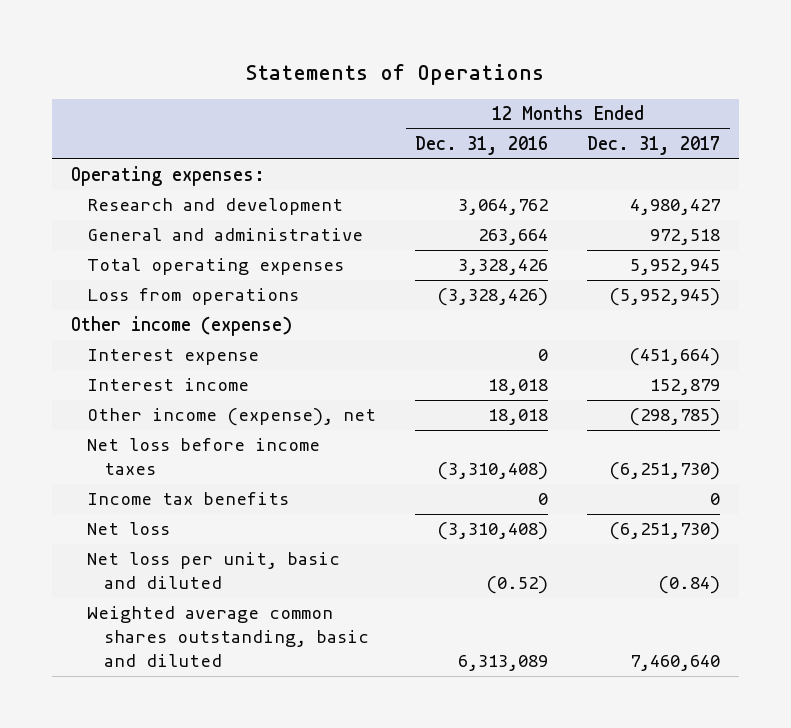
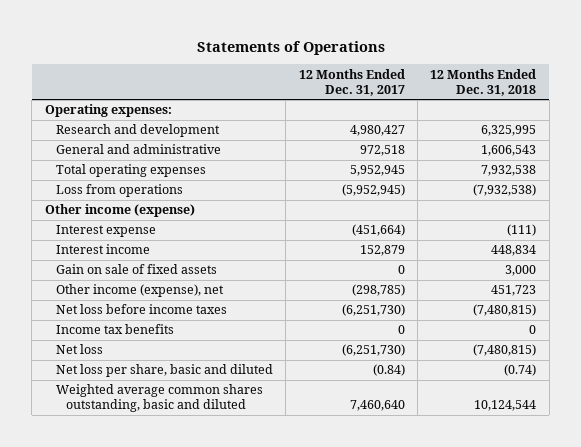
- | 12 Months Ended Dec. 31, 2016 | 12 Months Ended Dec. 31, 2017
+ | 12 Months Ended Dec. 31, 2017 | 12 Months Ended Dec. 31, 2018
+ Gain on sale of fixed assets | 0 | 3,000
- Net loss per unit, basic and diluted | (0.52) | (0.84)
+ Net loss per share, basic and diluted | (0.84) | (0.74)

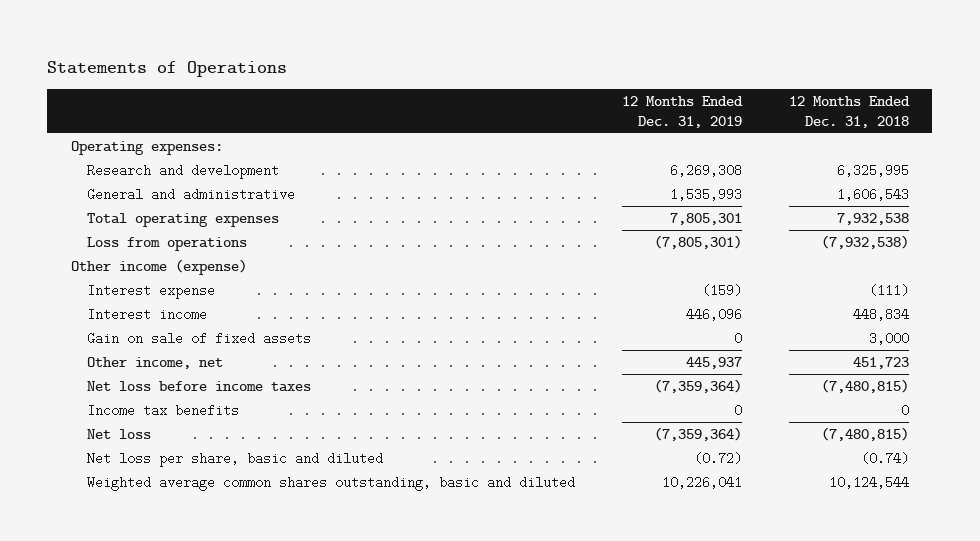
- | 12 Months Ended Dec. 31, 2017 | 12 Months Ended Dec. 31, 2018
+ | 12 Months Ended Dec. 31, 2019 | 12 Months Ended Dec. 31, 2018
- Other income (expense), net | (298,785) | 451,723
+ Other income, net | 445,937 | 451,723

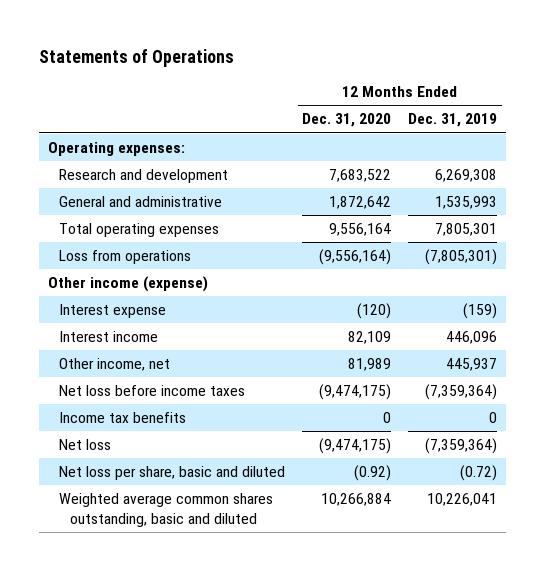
- | 12 Months Ended Dec. 31, 2019 | 12 Months Ended Dec. 31, 2018
+ | 12 Months Ended Dec. 31, 2020 | 12 Months Ended Dec. 31, 2019
- Gain on sale of fixed assets | 0 | 3,000

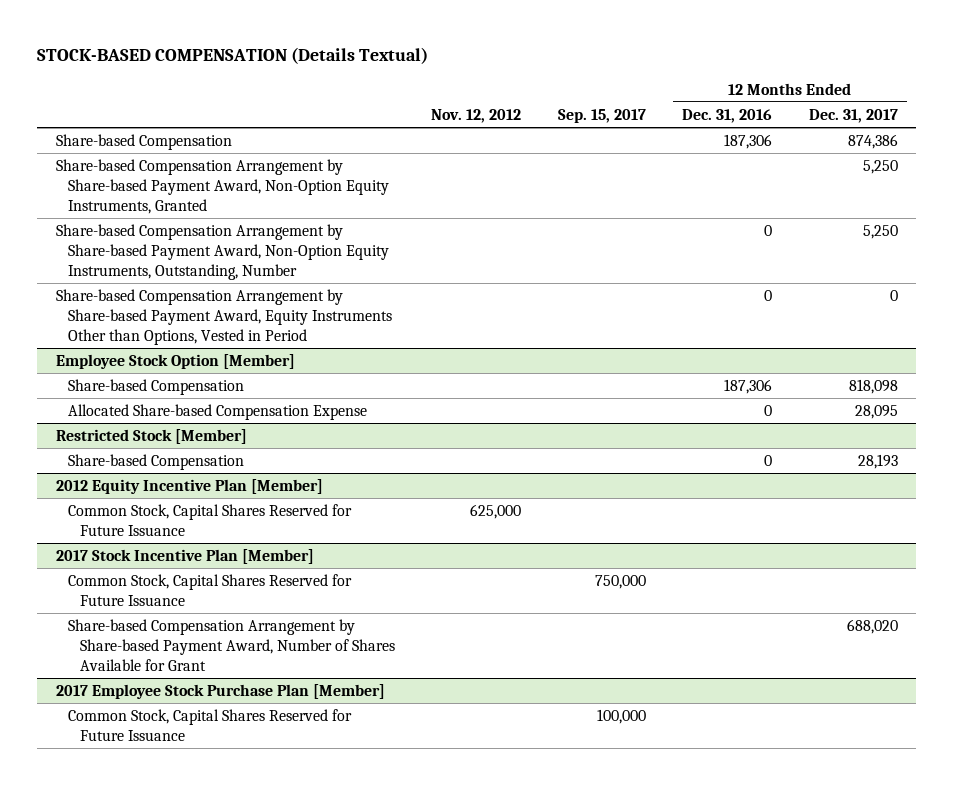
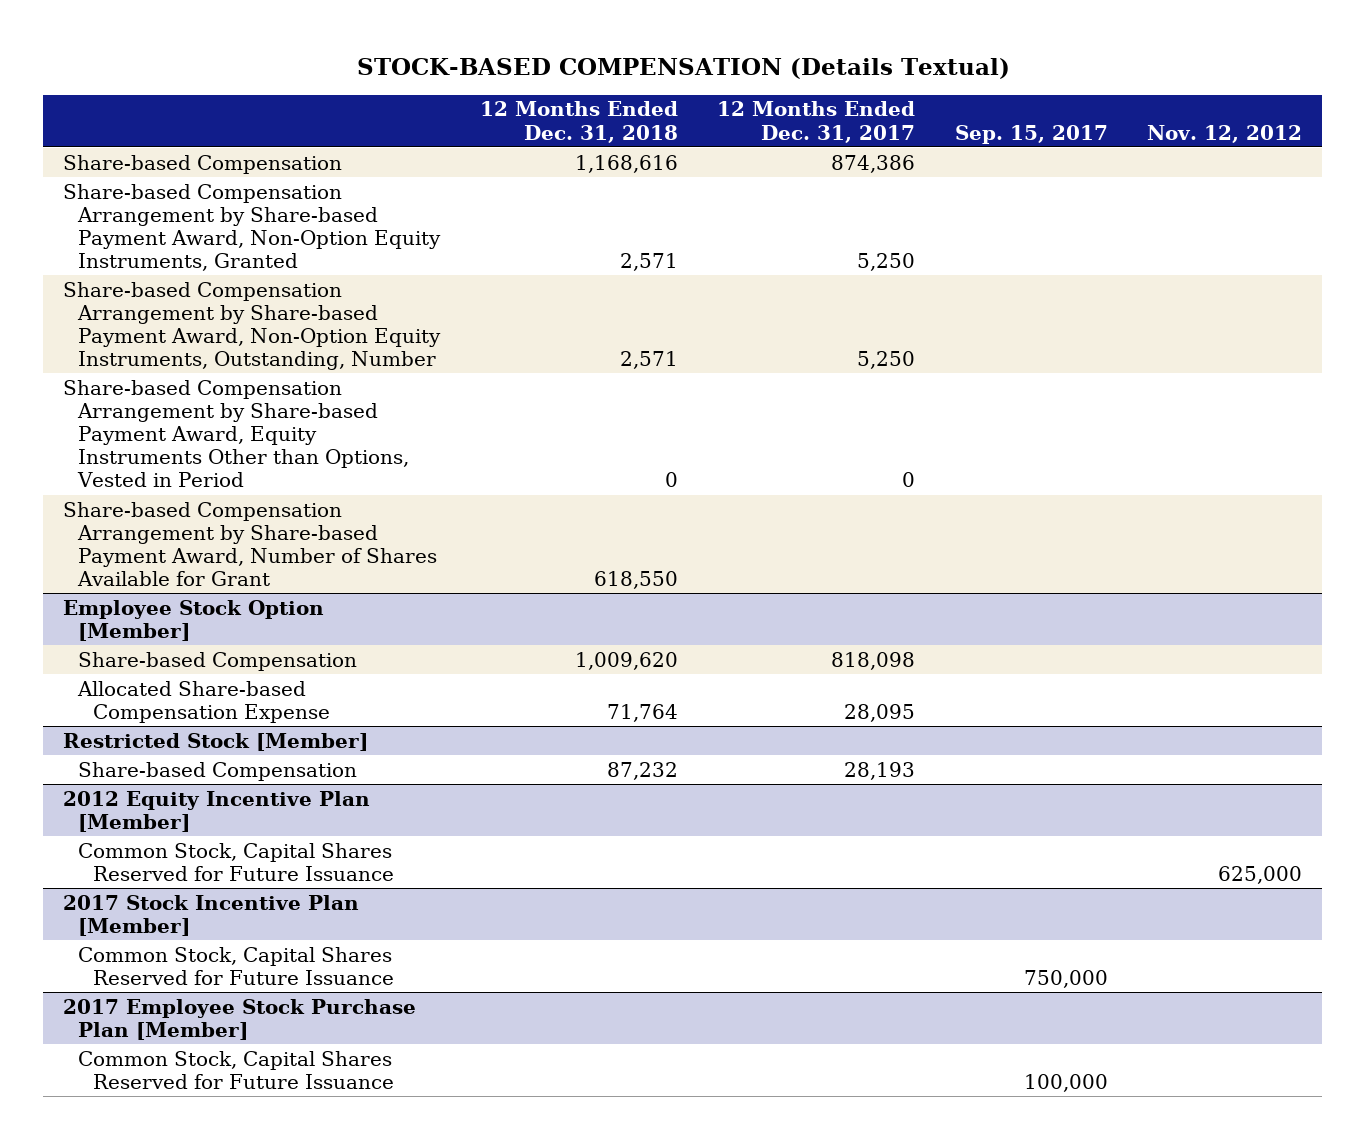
- | Nov. 12, 2012 | Sep. 15, 2017 | 12 Months Ended Dec. 31, 2016 | 12 Months Ended Dec. 31, 2017
+ | 12 Months Ended Dec. 31, 2018 | 12 Months Ended Dec. 31, 2017 | Sep. 15, 2017 | Nov. 12, 2012
+ Share-based Compensation Arrangement by Share-based Payment Award, Number of Shares Available for Grant | 618,550 | | |
@ 2017 Stock Incentive Plan [Member]
- Share-based Compensation Arrangement by Share-based Payment Award, Number of Shares Available for Grant | | | | 688,020

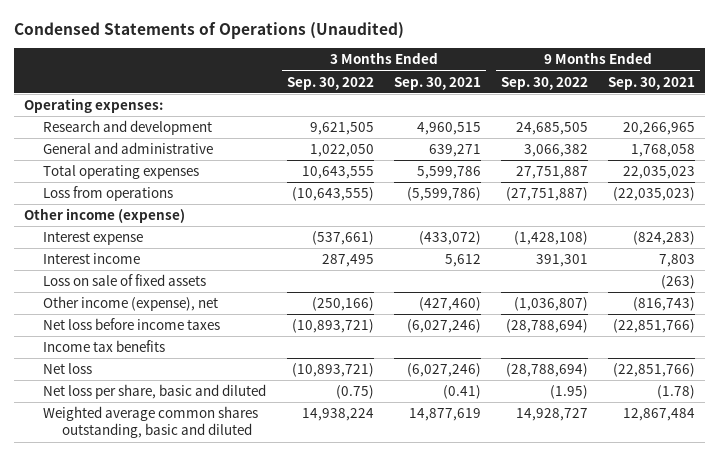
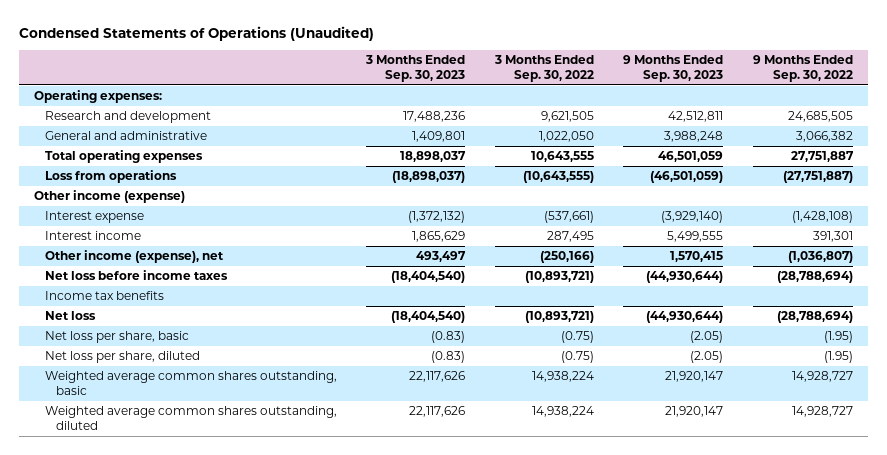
- | 3 Months Ended Sep. 30, 2022 | 3 Months Ended Sep. 30, 2021 | 9 Months Ended Sep. 30, 2022 | 9 Months Ended Sep. 30, 2021
+ | 3 Months Ended Sep. 30, 2023 | 3 Months Ended Sep. 30, 2022 | 9 Months Ended Sep. 30, 2023 | 9 Months Ended Sep. 30, 2022
- Loss on sale of fixed assets | | | | (263)
- Net loss per share, basic and diluted | (0.75) | (0.41) | (1.95) | (1.78)
- Weighted average common shares outstanding, basic and diluted | 14,938,224 | 14,877,619 | 14,928,727 | 12,867,484
+ Net loss per share, basic | (0.83) | (0.75) | (2.05) | (1.95)
+ Net loss per share, diluted | (0.83) | (0.75) | (2.05) | (1.95)
+ Weighted average common shares outstanding, basic | 22,117,626 | 14,938,224 | 21,920,147 | 14,928,727
+ Weighted average common shares outstanding, diluted | 22,117,626 | 14,938,224 | 21,920,147 | 14,928,727

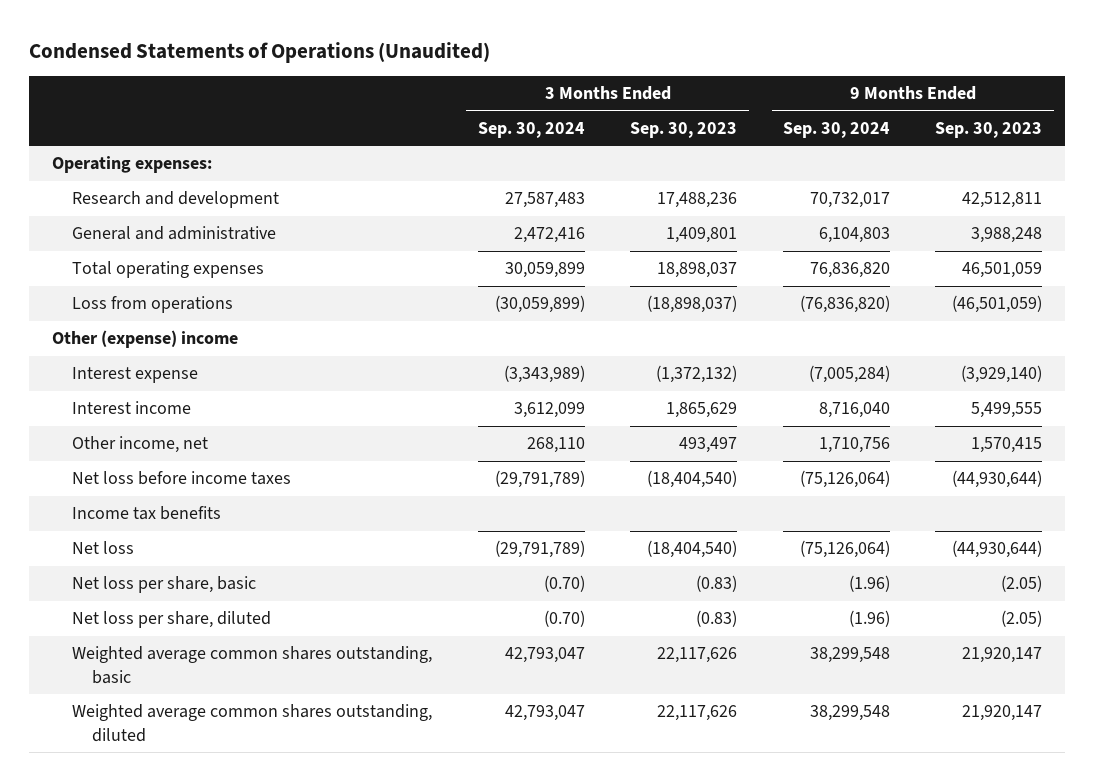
- | 3 Months Ended Sep. 30, 2023 | 3 Months Ended Sep. 30, 2022 | 9 Months Ended Sep. 30, 2023 | 9 Months Ended Sep. 30, 2022
+ | 3 Months Ended Sep. 30, 2024 | 3 Months Ended Sep. 30, 2023 | 9 Months Ended Sep. 30, 2024 | 9 Months Ended Sep. 30, 2023
- Other income (expense)
+ Other (expense) income
- Other income (expense), net | 493,497 | (250,166) | 1,570,415 | (1,036,807)
+ Other income, net | 268,110 | 493,497 | 1,710,756 | 1,570,415

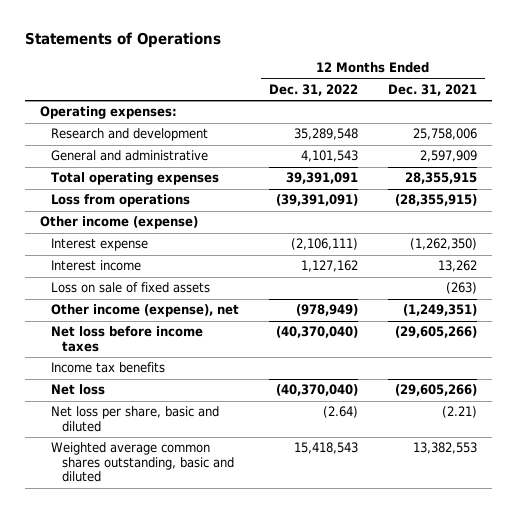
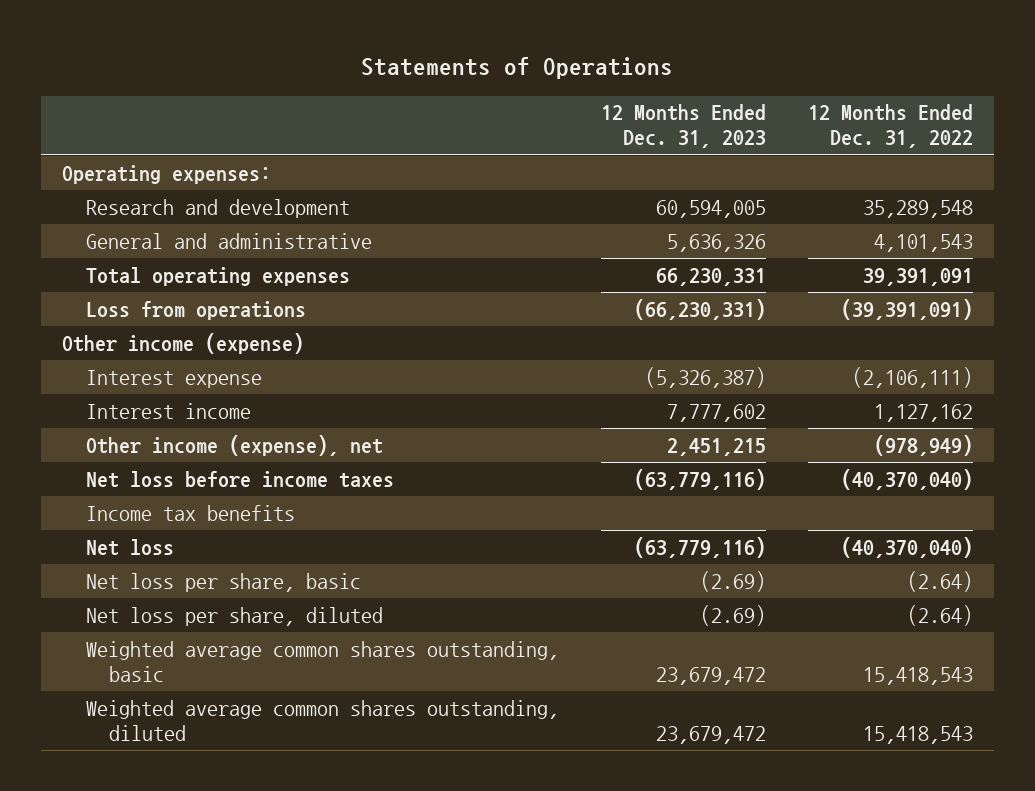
- | 12 Months Ended Dec. 31, 2022 | 12 Months Ended Dec. 31, 2021
+ | 12 Months Ended Dec. 31, 2023 | 12 Months Ended Dec. 31, 2022
- Loss on sale of fixed assets | | (263)
- Net loss per share, basic and diluted | (2.64) | (2.21)
- Weighted average common shares outstanding, basic and diluted | 15,418,543 | 13,382,553
+ Net loss per share, basic | (2.69) | (2.64)
+ Net loss per share, diluted | (2.69) | (2.64)
+ Weighted average common shares outstanding, basic | 23,679,472 | 15,418,543
+ Weighted average common shares outstanding, diluted | 23,679,472 | 15,418,543

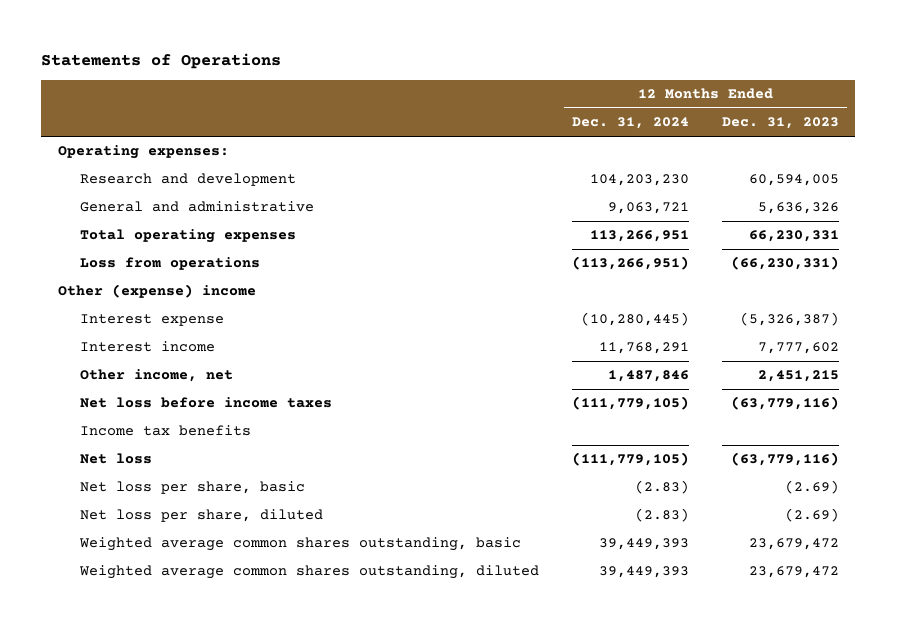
- | 12 Months Ended Dec. 31, 2023 | 12 Months Ended Dec. 31, 2022
+ | 12 Months Ended Dec. 31, 2024 | 12 Months Ended Dec. 31, 2023
- Other income (expense)
+ Other (expense) income
- Other income (expense), net | 2,451,215 | (978,949)
+ Other income, net | 1,487,846 | 2,451,215

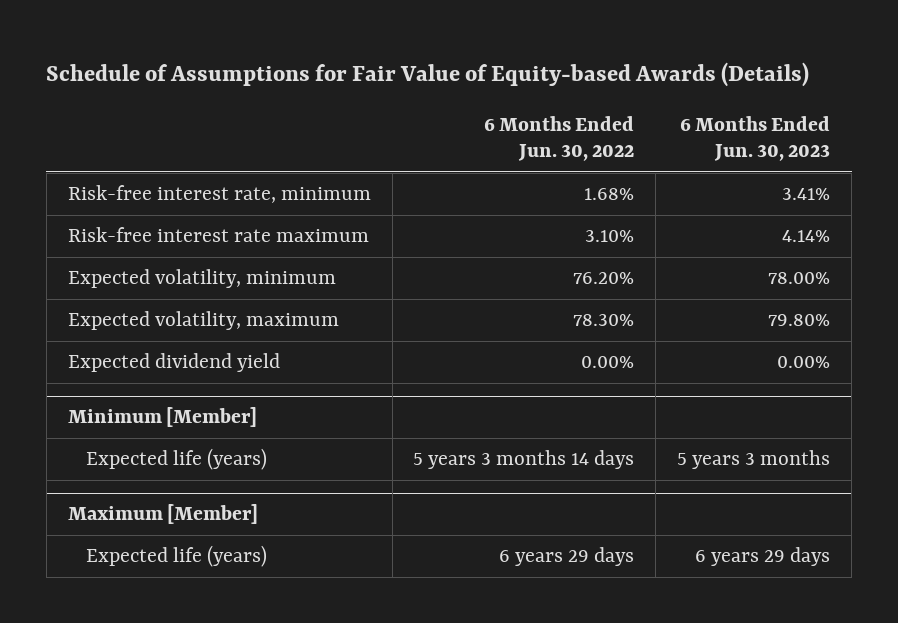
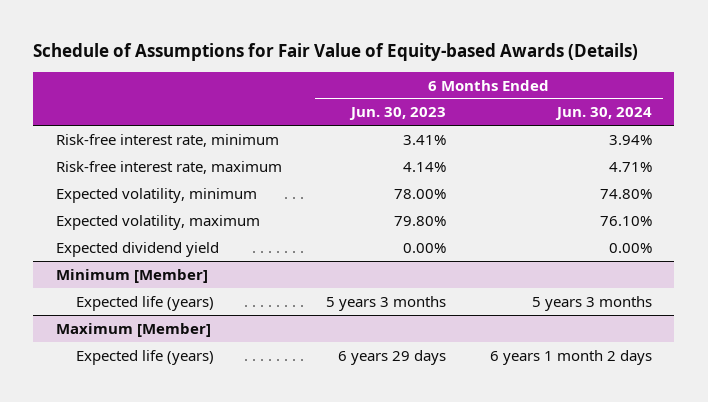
- | 6 Months Ended Jun. 30, 2022 | 6 Months Ended Jun. 30, 2023
+ | 6 Months Ended Jun. 30, 2023 | 6 Months Ended Jun. 30, 2024
- Risk-free interest rate maximum | 3.10% | 4.14%
+ Risk-free interest rate, maximum | 4.14% | 4.71%

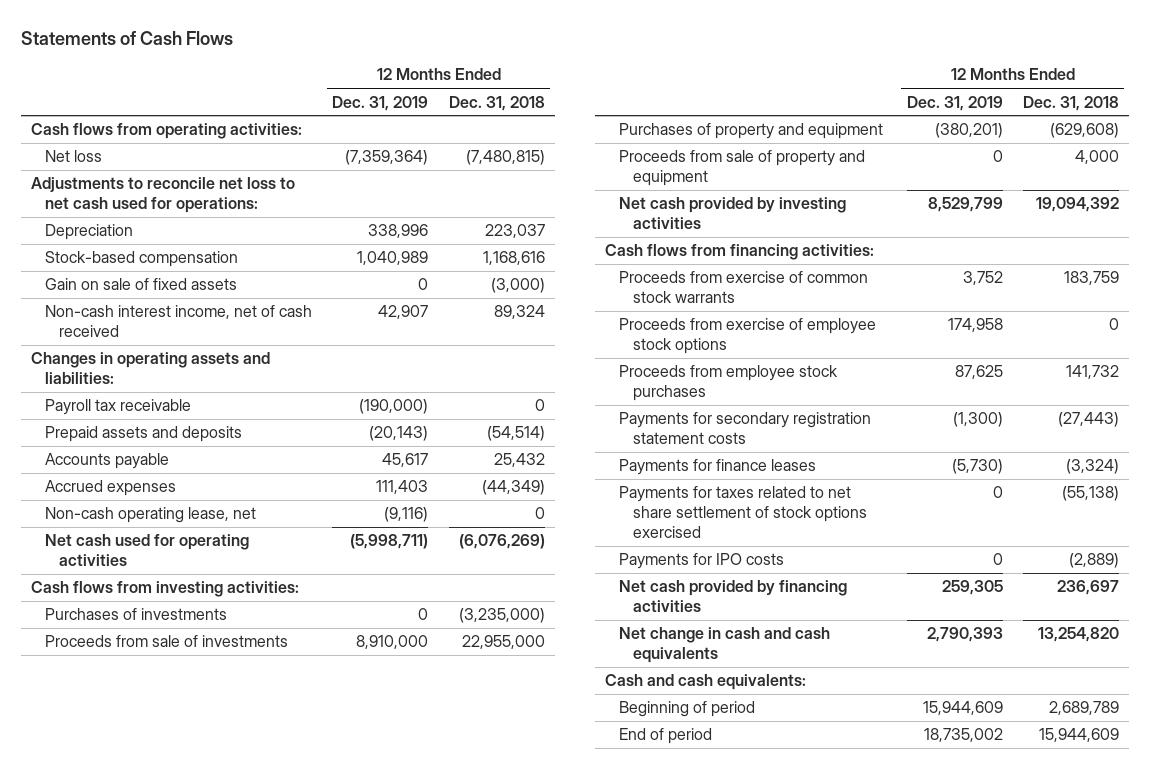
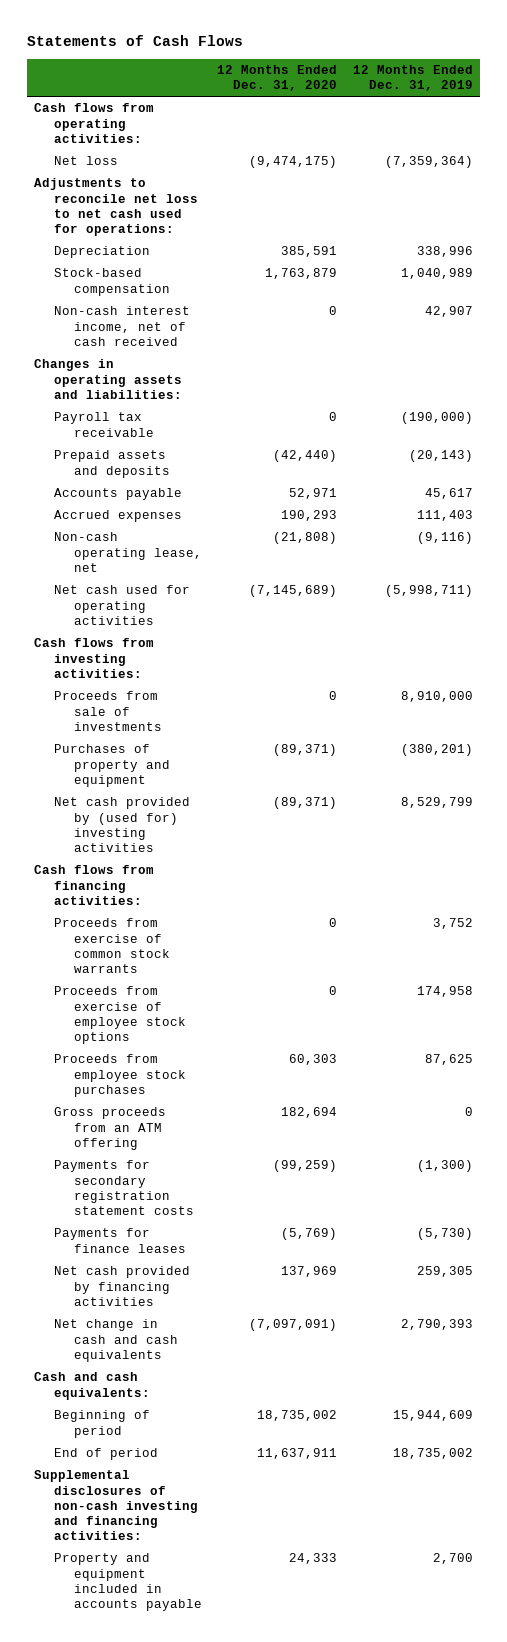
- | 12 Months Ended Dec. 31, 2019 | 12 Months Ended Dec. 31, 2018
+ | 12 Months Ended Dec. 31, 2020 | 12 Months Ended Dec. 31, 2019
- Gain on sale of fixed assets | 0 | (3,000)
- Purchases of investments | 0 | (3,235,000)
- Proceeds from sale of property and equipment | 0 | 4,000
- Net cash provided by investing activities | 8,529,799 | 19,094,392
+ Net cash provided by (used for) investing activities | (89,371) | 8,529,799
+ Gross proceeds from an ATM offering | 182,694 | 0
- Payments for taxes related to net share settlement of stock options exercised | 0 | (55,138)
- Payments for IPO costs | 0 | (2,889)
+ Supplemental disclosures of non-cash investing and financing activities:
+ Property and equipment included in accounts payable | 24,333 | 2,700

